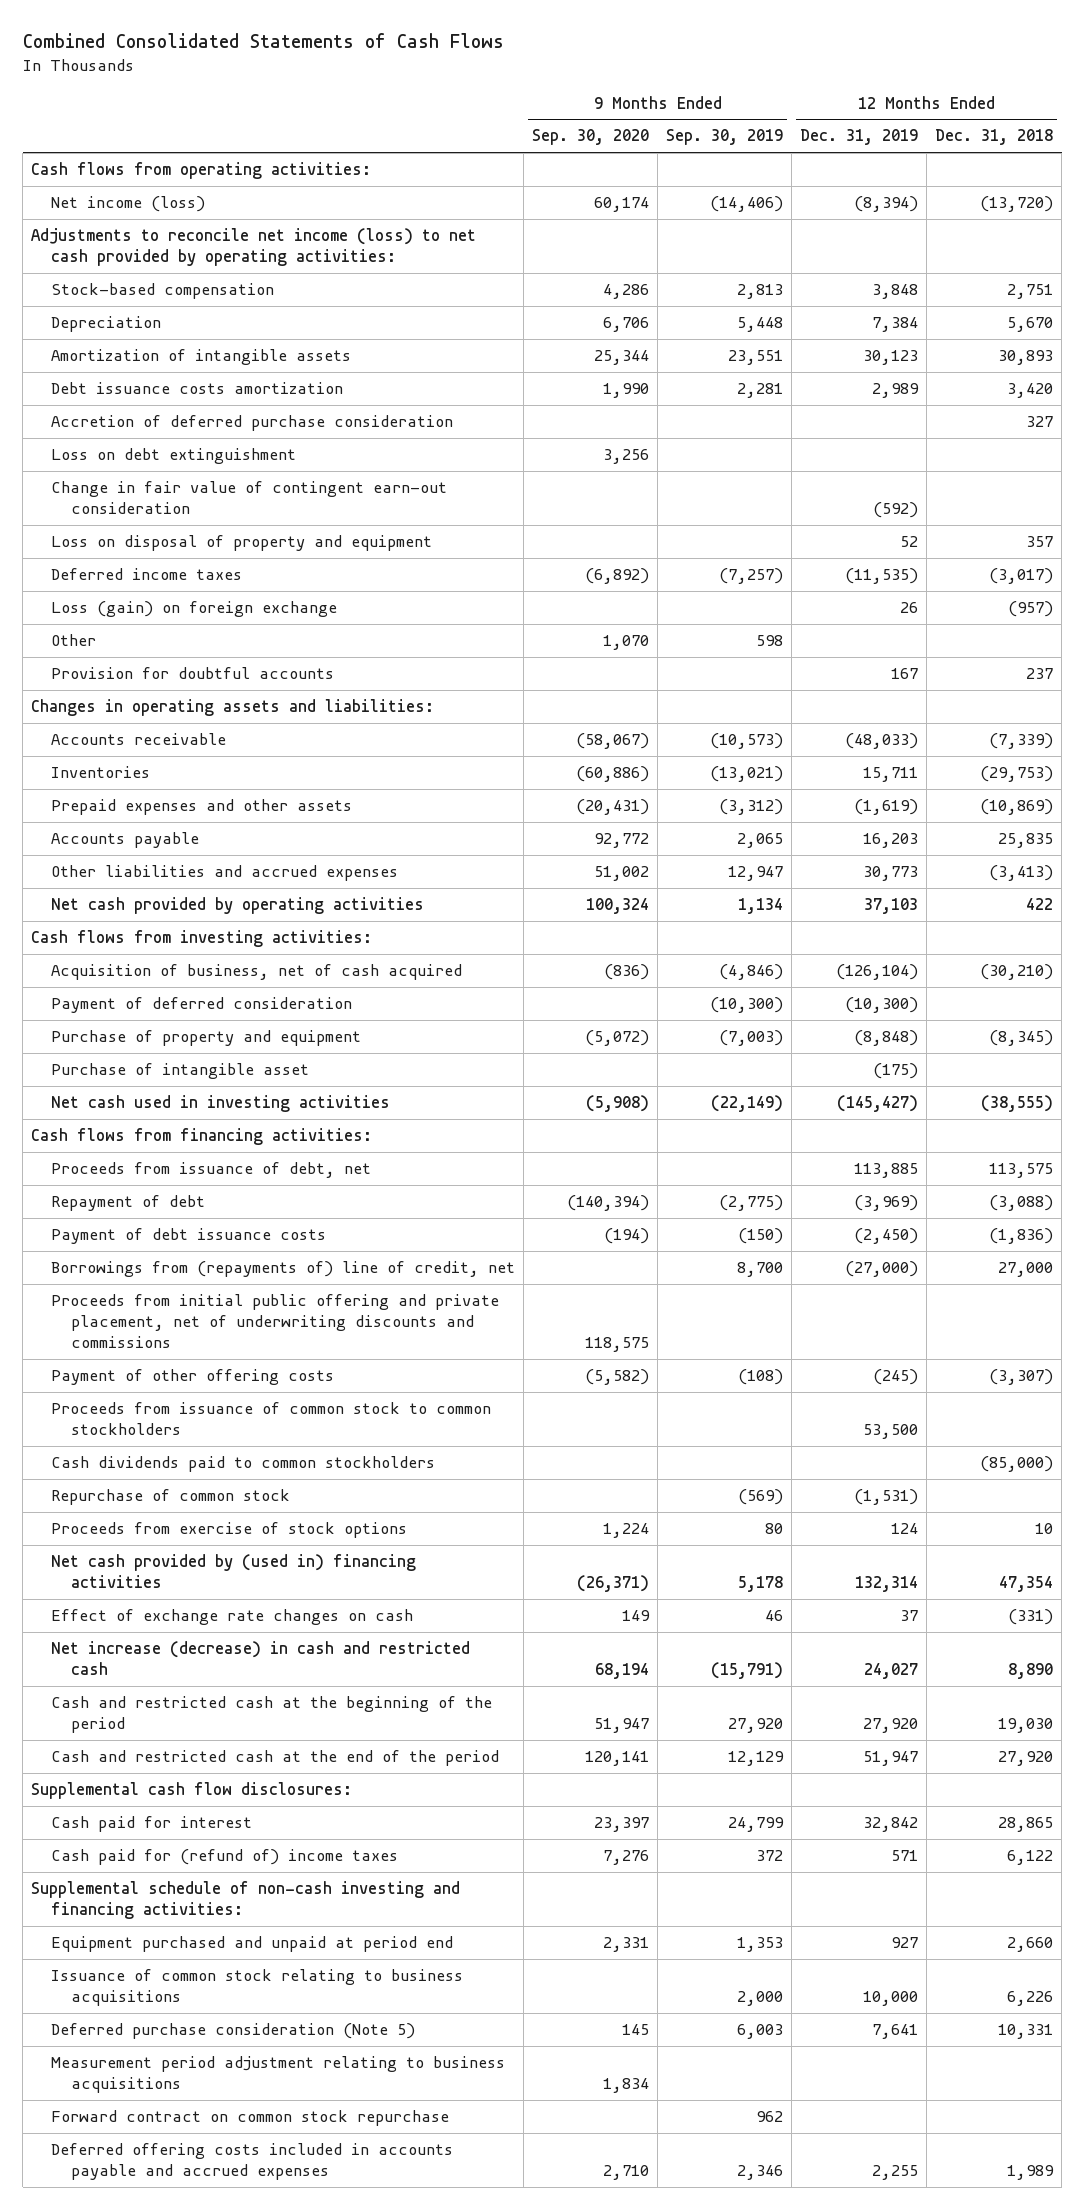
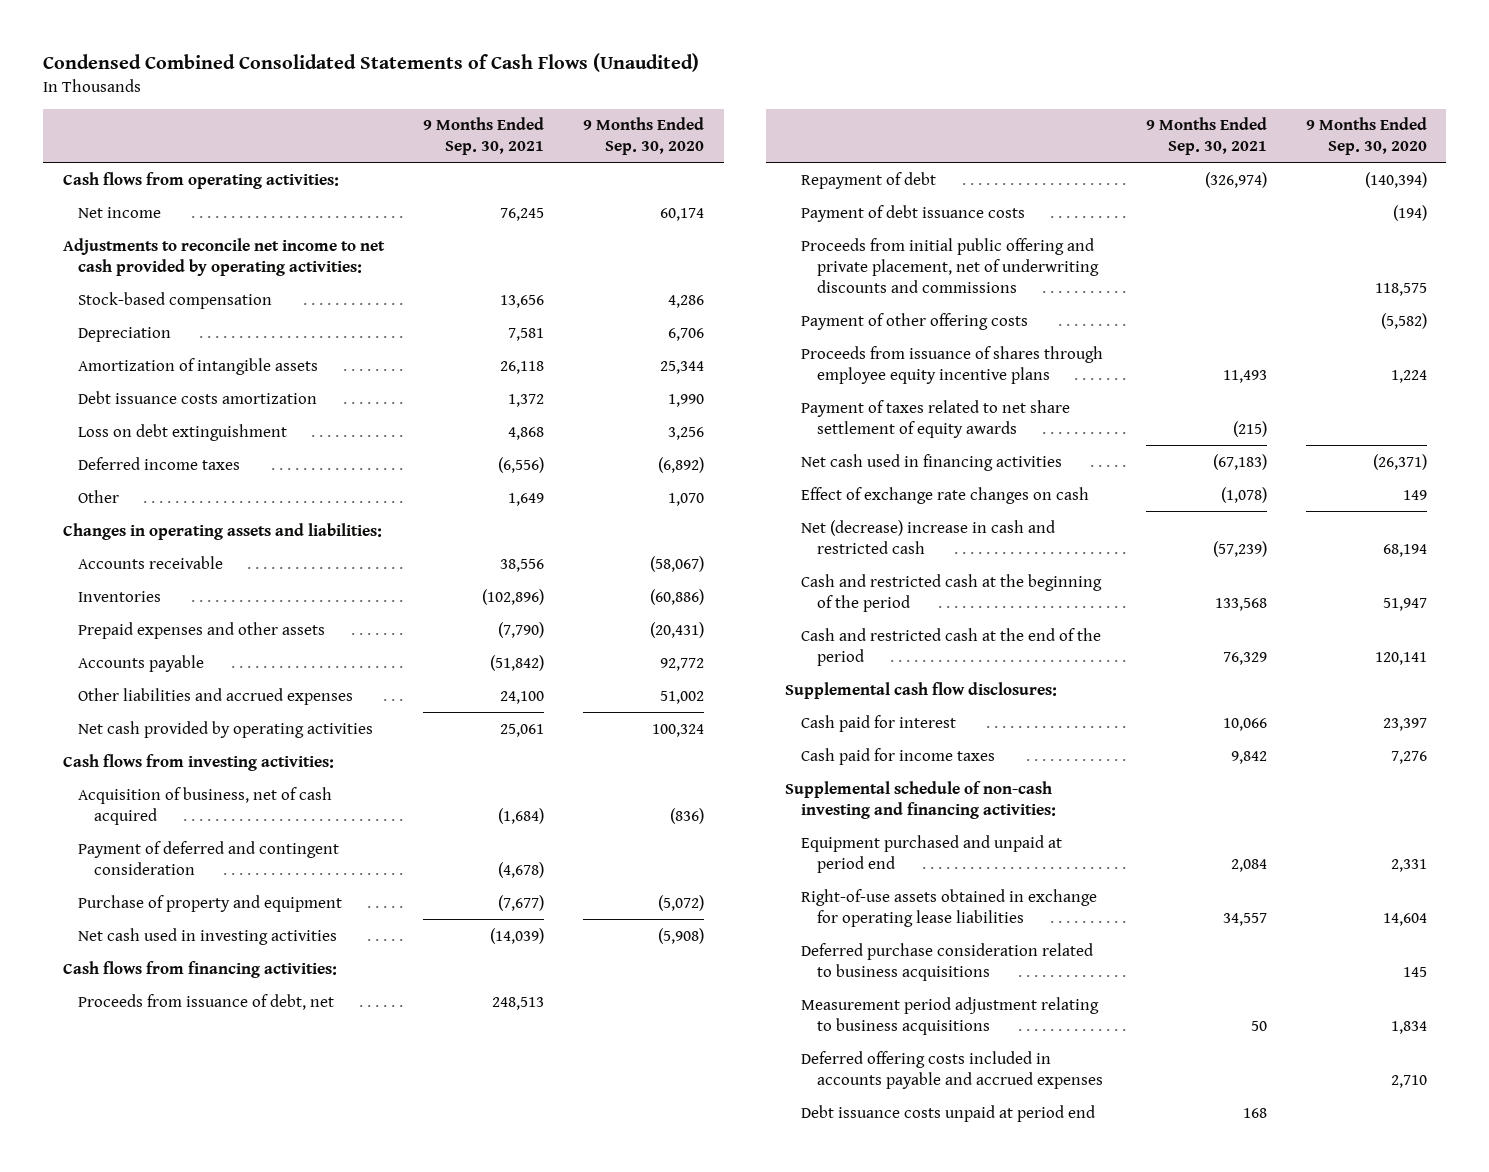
- Combined Consolidated Statements of Cash Flows
+ Condensed Combined Consolidated Statements of Cash Flows (Unaudited)
- | 9 Months Ended Sep. 30, 2020 | 9 Months Ended Sep. 30, 2019 | 12 Months Ended Dec. 31, 2019 | 12 Months Ended Dec. 31, 2018
+ | 9 Months Ended Sep. 30, 2021 | 9 Months Ended Sep. 30, 2020
- Net income (loss) | 60,174 | (14,406) | (8,394) | (13,720)
- Adjustments to reconcile net income (loss) to net cash provided by operating activities:
+ Net income | 76,245 | 60,174
+ Adjustments to reconcile net income to net cash provided by operating activities:
- Accretion of deferred purchase consideration | | | | 327
- Change in fair value of contingent earn-out consideration | | | (592) |
- Loss on disposal of property and equipment | | | 52 | 357
- Loss (gain) on foreign exchange | | | 26 | (957)
- Provision for doubtful accounts | | | 167 | 237
- Payment of deferred consideration | | (10,300) | (10,300) |
+ Payment of deferred and contingent consideration | (4,678) |
- Purchase of intangible asset | | | (175) |
- Borrowings from (repayments of) line of credit, net | | 8,700 | (27,000) | 27,000
- Proceeds from issuance of common stock to common stockholders | | | 53,500 |
- Cash dividends paid to common stockholders | | | | (85,000)
- Repurchase of common stock | | (569) | (1,531) |
- Proceeds from exercise of stock options | 1,224 | 80 | 124 | 10
- Net cash provided by (used in) financing activities | (26,371) | 5,178 | 132,314 | 47,354
+ Proceeds from issuance of shares through employee equity incentive plans | 11,493 | 1,224
+ Payment of taxes related to net share settlement of equity awards | (215) |
+ Net cash used in financing activities | (67,183) | (26,371)
- Net increase (decrease) in cash and restricted cash | 68,194 | (15,791) | 24,027 | 8,890
+ Net (decrease) increase in cash and restricted cash | (57,239) | 68,194
- Cash paid for (refund of) income taxes | 7,276 | 372 | 571 | 6,122
+ Cash paid for income taxes | 9,842 | 7,276
- Issuance of common stock relating to business acquisitions | | 2,000 | 10,000 | 6,226
- Deferred purchase consideration (Note 5) | 145 | 6,003 | 7,641 | 10,331
+ Right-of-use assets obtained in exchange for operating lease liabilities | 34,557 | 14,604
+ Deferred purchase consideration related to business acquisitions | | 145
- Forward contract on common stock repurchase | | 962 | |
+ Debt issuance costs unpaid at period end | 168 |

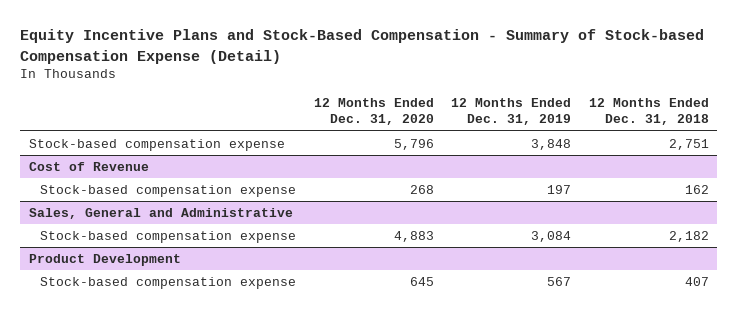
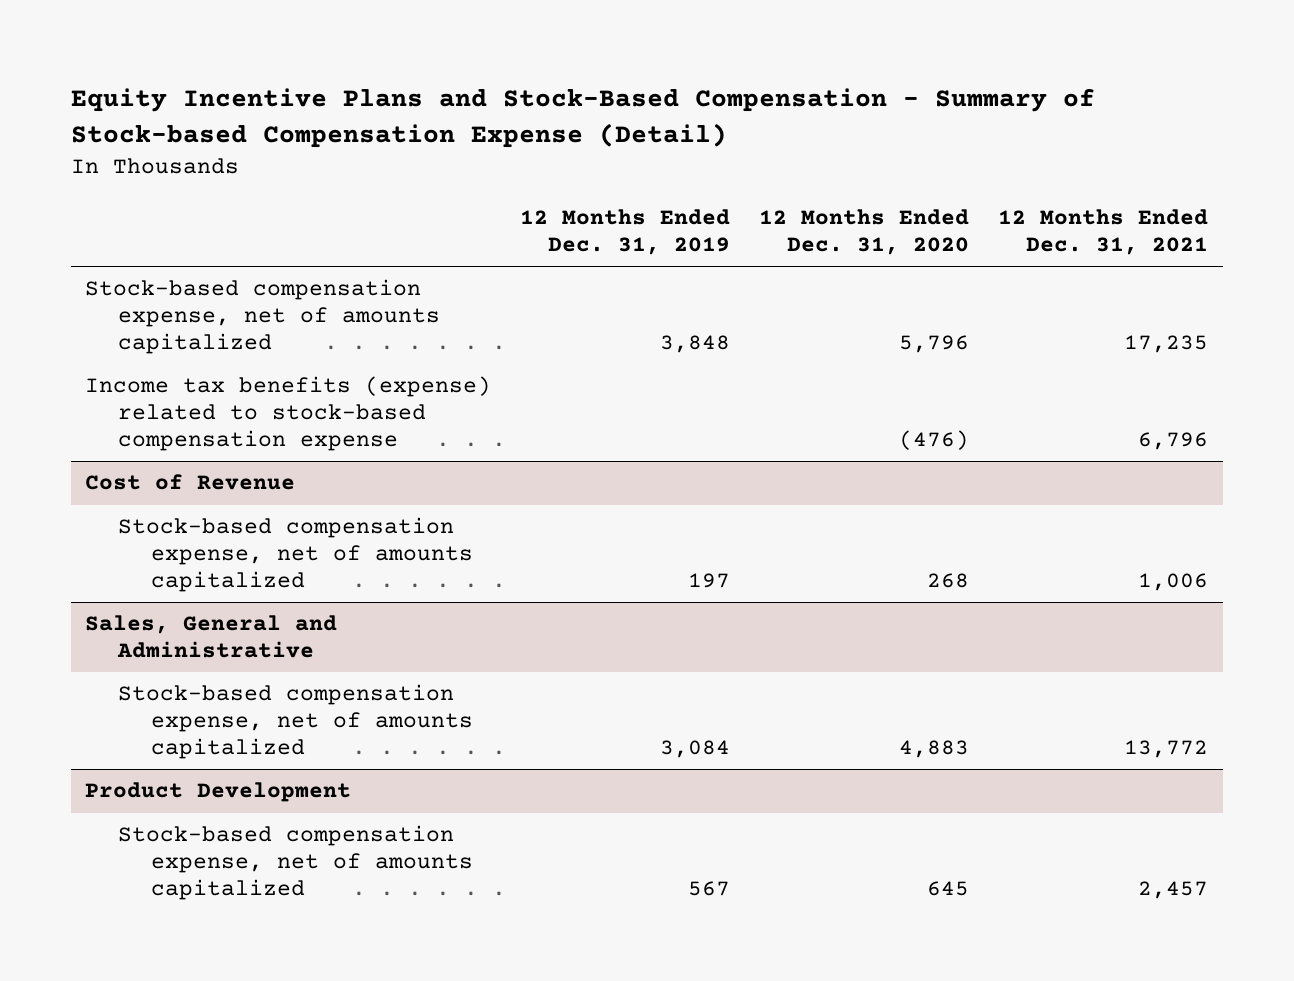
- | 12 Months Ended Dec. 31, 2020 | 12 Months Ended Dec. 31, 2019 | 12 Months Ended Dec. 31, 2018
+ | 12 Months Ended Dec. 31, 2019 | 12 Months Ended Dec. 31, 2020 | 12 Months Ended Dec. 31, 2021
- Stock-based compensation expense | 5,796 | 3,848 | 2,751
+ Stock-based compensation expense, net of amounts capitalized | 3,848 | 5,796 | 17,235
+ Income tax benefits (expense) related to stock-based compensation expense | | (476) | 6,796
@ Cost of Revenue
- Stock-based compensation expense | 268 | 197 | 162
+ Stock-based compensation expense, net of amounts capitalized | 197 | 268 | 1,006
@ Sales, General and Administrative
- Stock-based compensation expense | 4,883 | 3,084 | 2,182
+ Stock-based compensation expense, net of amounts capitalized | 3,084 | 4,883 | 13,772
@ Product Development
- Stock-based compensation expense | 645 | 567 | 407
+ Stock-based compensation expense, net of amounts capitalized | 567 | 645 | 2,457

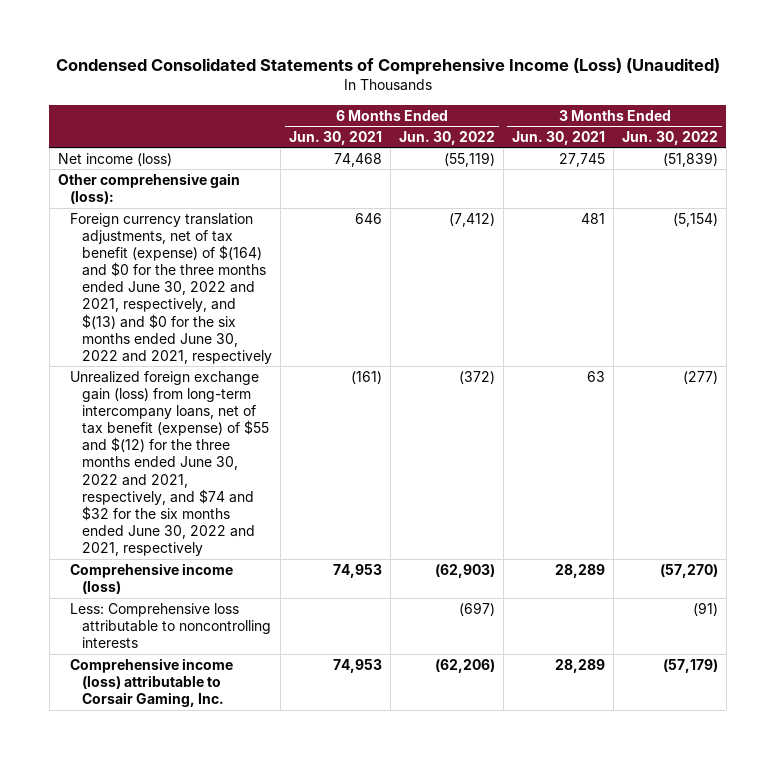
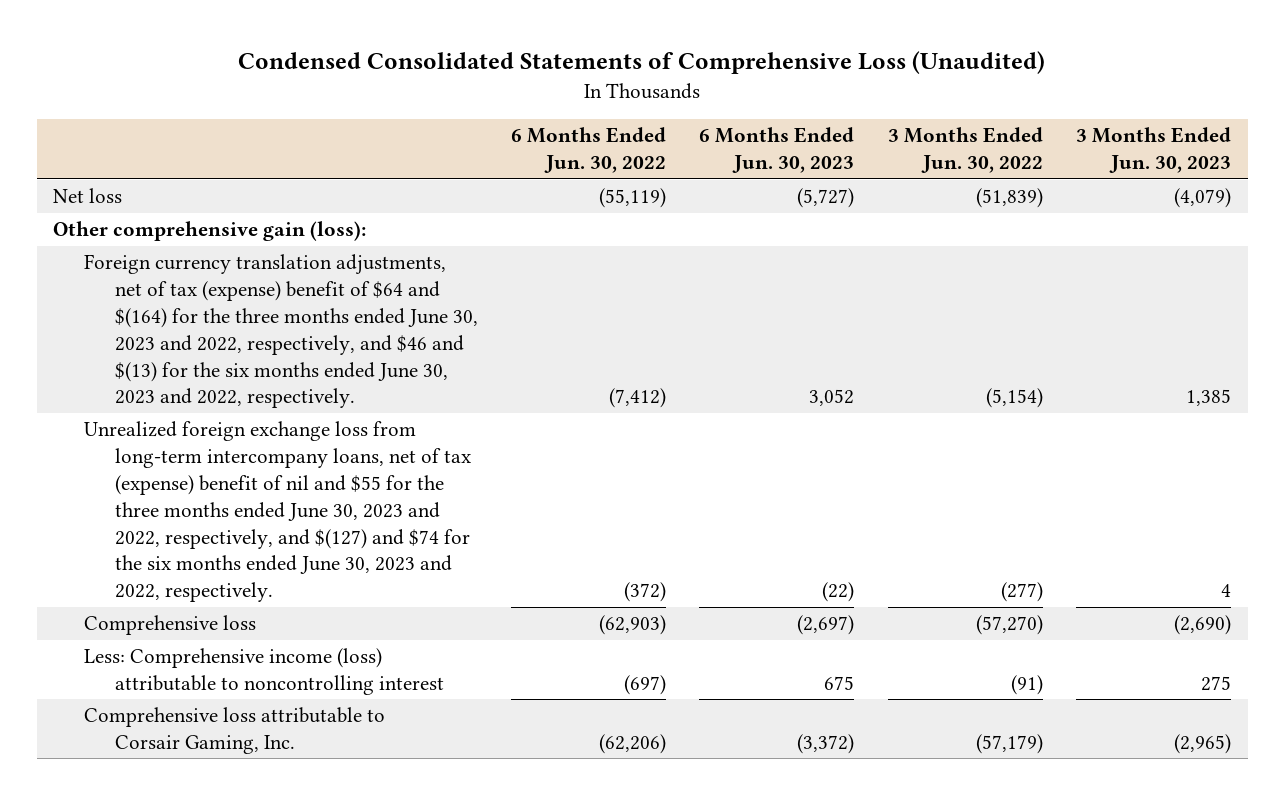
- Condensed Consolidated Statements of Comprehensive Income (Loss) (Unaudited)
+ Condensed Consolidated Statements of Comprehensive Loss (Unaudited)
- | 6 Months Ended Jun. 30, 2021 | 6 Months Ended Jun. 30, 2022 | 3 Months Ended Jun. 30, 2021 | 3 Months Ended Jun. 30, 2022
+ | 6 Months Ended Jun. 30, 2022 | 6 Months Ended Jun. 30, 2023 | 3 Months Ended Jun. 30, 2022 | 3 Months Ended Jun. 30, 2023
- Net income (loss) | 74,468 | (55,119) | 27,745 | (51,839)
+ Net loss | (55,119) | (5,727) | (51,839) | (4,079)
- Foreign currency translation adjustments, net of tax benefit (expense) of $(164) and $0 for the three months ended June 30, 2022 and 2021, respectively, and $(13) and $0 for the six months ended June 30, 2022 and 2021, respectively | 646 | (7,412) | 481 | (5,154)
- Unrealized foreign exchange gain (loss) from long-term intercompany loans, net of tax benefit (expense) of $55 and $(12) for the three months ended June 30, 2022 and 2021, respectively, and $74 and $32 for the six months ended June 30, 2022 and 2021, respectively | (161) | (372) | 63 | (277)
- Comprehensive income (loss) | 74,953 | (62,903) | 28,289 | (57,270)
- Less: Comprehensive loss attributable to noncontrolling interests | | (697) | | (91)
- Comprehensive income (loss) attributable to Corsair Gaming, Inc. | 74,953 | (62,206) | 28,289 | (57,179)
+ Foreign currency translation adjustments, net of tax (expense) benefit of $64 and $(164) for the three months ended June 30, 2023 and 2022, respectively, and $46 and $(13) for the six months ended June 30, 2023 and 2022, respectively. | (7,412) | 3,052 | (5,154) | 1,385
+ Unrealized foreign exchange loss from long-term intercompany loans, net of tax (expense) benefit of nil and $55 for the three months ended June 30, 2023 and 2022, respectively, and $(127) and $74 for the six months ended June 30, 2023 and 2022, respectively. | (372) | (22) | (277) | 4
+ Comprehensive loss | (62,903) | (2,697) | (57,270) | (2,690)
+ Less: Comprehensive income (loss) attributable to noncontrolling interest | (697) | 675 | (91) | 275
+ Comprehensive loss attributable to Corsair Gaming, Inc. | (62,206) | (3,372) | (57,179) | (2,965)

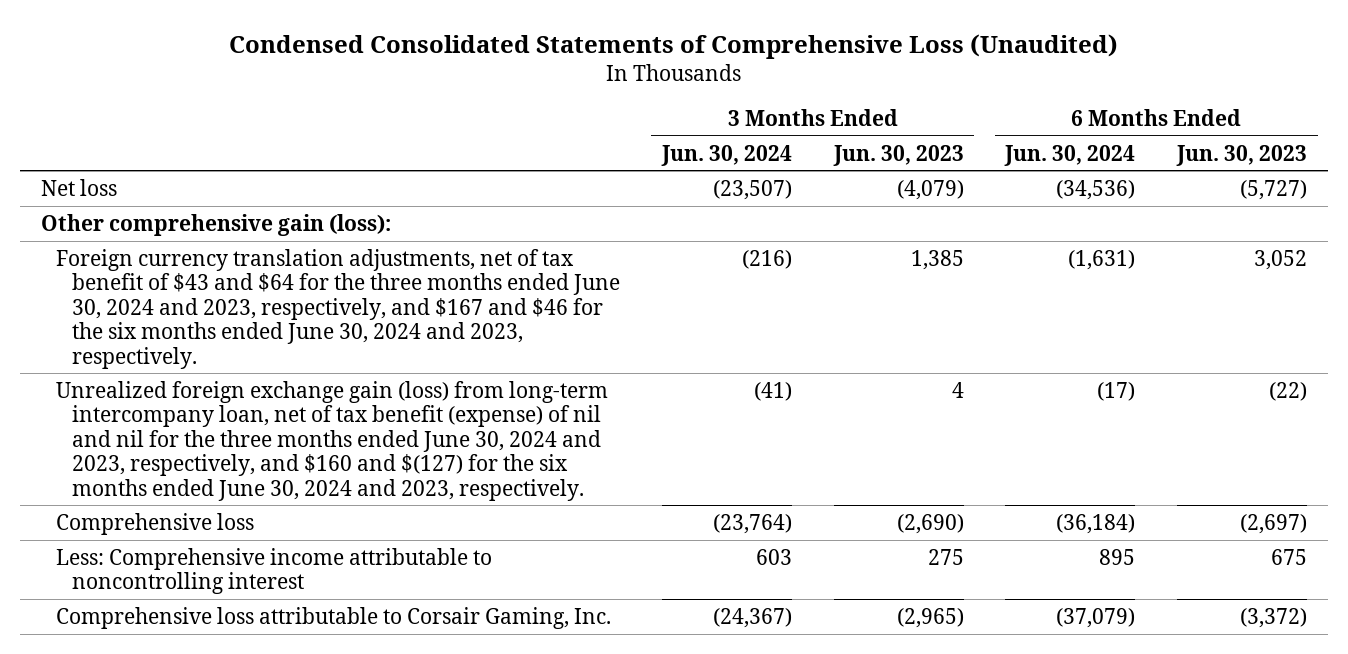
- | 6 Months Ended Jun. 30, 2022 | 6 Months Ended Jun. 30, 2023 | 3 Months Ended Jun. 30, 2022 | 3 Months Ended Jun. 30, 2023
+ | 3 Months Ended Jun. 30, 2024 | 3 Months Ended Jun. 30, 2023 | 6 Months Ended Jun. 30, 2024 | 6 Months Ended Jun. 30, 2023
- Foreign currency translation adjustments, net of tax (expense) benefit of $64 and $(164) for the three months ended June 30, 2023 and 2022, respectively, and $46 and $(13) for the six months ended June 30, 2023 and 2022, respectively. | (7,412) | 3,052 | (5,154) | 1,385
- Unrealized foreign exchange loss from long-term intercompany loans, net of tax (expense) benefit of nil and $55 for the three months ended June 30, 2023 and 2022, respectively, and $(127) and $74 for the six months ended June 30, 2023 and 2022, respectively. | (372) | (22) | (277) | 4
+ Foreign currency translation adjustments, net of tax benefit of $43 and $64 for the three months ended June 30, 2024 and 2023, respectively, and $167 and $46 for the six months ended June 30, 2024 and 2023, respectively. | (216) | 1,385 | (1,631) | 3,052
+ Unrealized foreign exchange gain (loss) from long-term intercompany loan, net of tax benefit (expense) of nil and nil for the three months ended June 30, 2024 and 2023, respectively, and $160 and $(127) for the six months ended June 30, 2024 and 2023, respectively. | (41) | 4 | (17) | (22)
- Less: Comprehensive income (loss) attributable to noncontrolling interest | (697) | 675 | (91) | 275
+ Less: Comprehensive income attributable to noncontrolling interest | 603 | 275 | 895 | 675

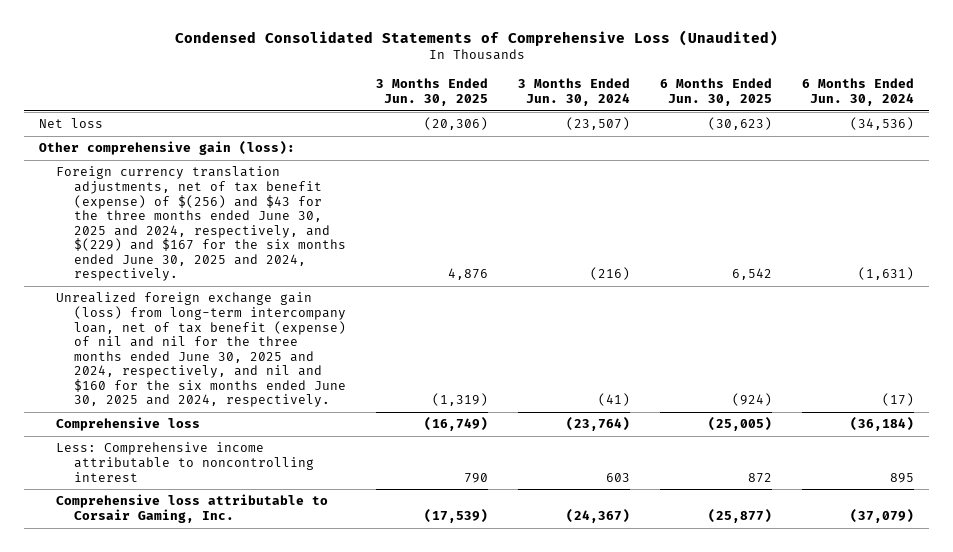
- | 3 Months Ended Jun. 30, 2024 | 3 Months Ended Jun. 30, 2023 | 6 Months Ended Jun. 30, 2024 | 6 Months Ended Jun. 30, 2023
+ | 3 Months Ended Jun. 30, 2025 | 3 Months Ended Jun. 30, 2024 | 6 Months Ended Jun. 30, 2025 | 6 Months Ended Jun. 30, 2024
- Foreign currency translation adjustments, net of tax benefit of $43 and $64 for the three months ended June 30, 2024 and 2023, respectively, and $167 and $46 for the six months ended June 30, 2024 and 2023, respectively. | (216) | 1,385 | (1,631) | 3,052
- Unrealized foreign exchange gain (loss) from long-term intercompany loan, net of tax benefit (expense) of nil and nil for the three months ended June 30, 2024 and 2023, respectively, and $160 and $(127) for the six months ended June 30, 2024 and 2023, respectively. | (41) | 4 | (17) | (22)
+ Foreign currency translation adjustments, net of tax benefit (expense) of $(256) and $43 for the three months ended June 30, 2025 and 2024, respectively, and $(229) and $167 for the six months ended June 30, 2025 and 2024, respectively. | 4,876 | (216) | 6,542 | (1,631)
+ Unrealized foreign exchange gain (loss) from long-term intercompany loan, net of tax benefit (expense) of nil and nil for the three months ended June 30, 2025 and 2024, respectively, and nil and $160 for the six months ended June 30, 2025 and 2024, respectively. | (1,319) | (41) | (924) | (17)

